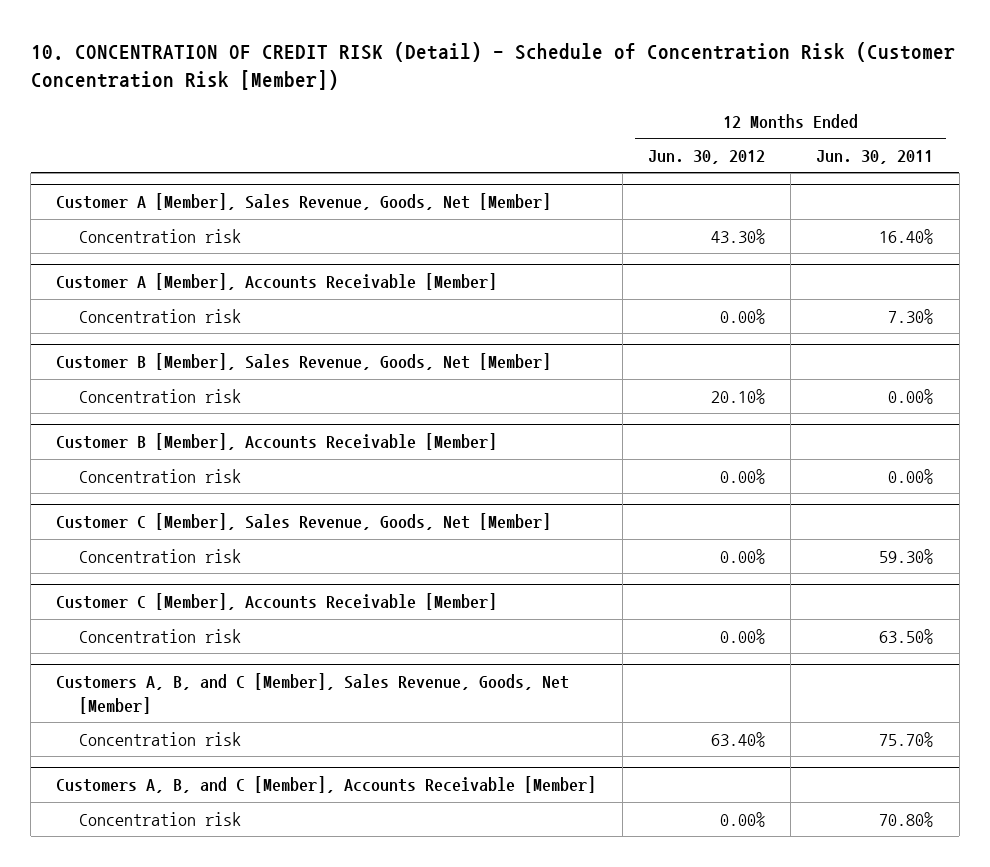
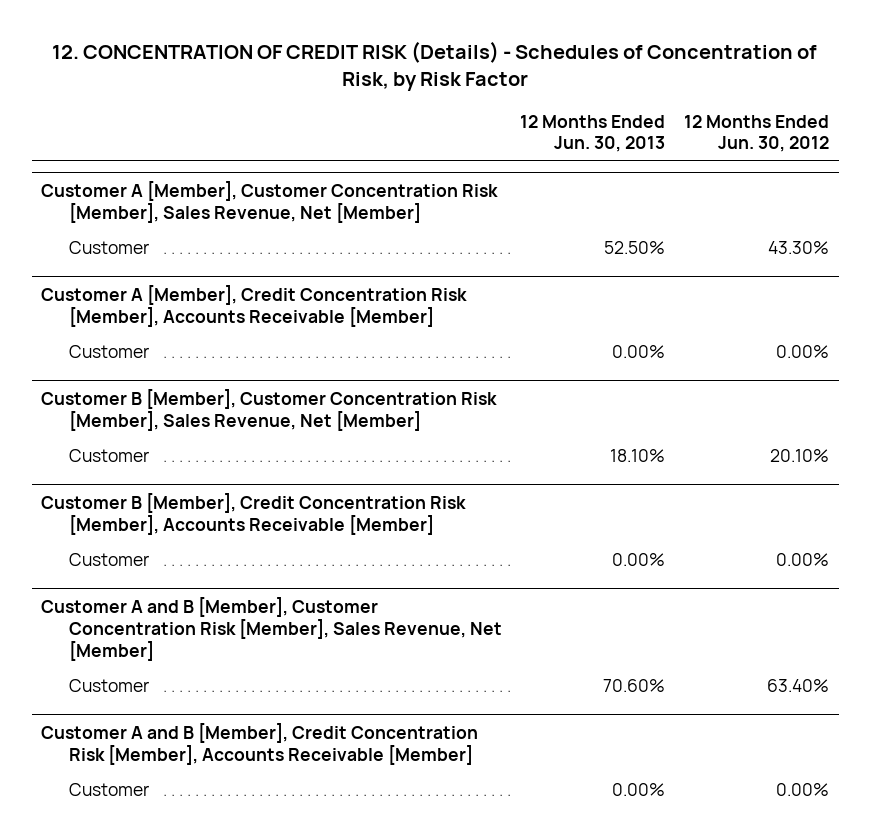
- 10. CONCENTRATION OF CREDIT RISK (Detail) - Schedule of Concentration Risk (Customer Concentration Risk [Member])
+ 12. CONCENTRATION OF CREDIT RISK (Details) - Schedules of Concentration of Risk, by Risk Factor
- | 12 Months Ended Jun. 30, 2012 | 12 Months Ended Jun. 30, 2011
+ | 12 Months Ended Jun. 30, 2013 | 12 Months Ended Jun. 30, 2012
- Customer A [Member], Sales Revenue, Goods, Net [Member]
- Concentration risk | 43.30% | 16.40%
- Customer A [Member], Accounts Receivable [Member]
- Concentration risk | 0.00% | 7.30%
- Customer B [Member], Sales Revenue, Goods, Net [Member]
- Concentration risk | 20.10% | 0.00%
- Customer B [Member], Accounts Receivable [Member]
- Concentration risk | 0.00% | 0.00%
- Customer C [Member], Sales Revenue, Goods, Net [Member]
- Concentration risk | 0.00% | 59.30%
- Customer C [Member], Accounts Receivable [Member]
- Concentration risk | 0.00% | 63.50%
- Customers A, B, and C [Member], Sales Revenue, Goods, Net [Member]
- Concentration risk | 63.40% | 75.70%
- Customers A, B, and C [Member], Accounts Receivable [Member]
- Concentration risk | 0.00% | 70.80%
+ Customer A [Member], Customer Concentration Risk [Member], Sales Revenue, Net [Member]
+ Customer | 52.50% | 43.30%
+ Customer A [Member], Credit Concentration Risk [Member], Accounts Receivable [Member]
+ Customer | 0.00% | 0.00%
+ Customer B [Member], Customer Concentration Risk [Member], Sales Revenue, Net [Member]
+ Customer | 18.10% | 20.10%
+ Customer B [Member], Credit Concentration Risk [Member], Accounts Receivable [Member]
+ Customer | 0.00% | 0.00%
+ Customer A and B [Member], Customer Concentration Risk [Member], Sales Revenue, Net [Member]
+ Customer | 70.60% | 63.40%
+ Customer A and B [Member], Credit Concentration Risk [Member], Accounts Receivable [Member]
+ Customer | 0.00% | 0.00%

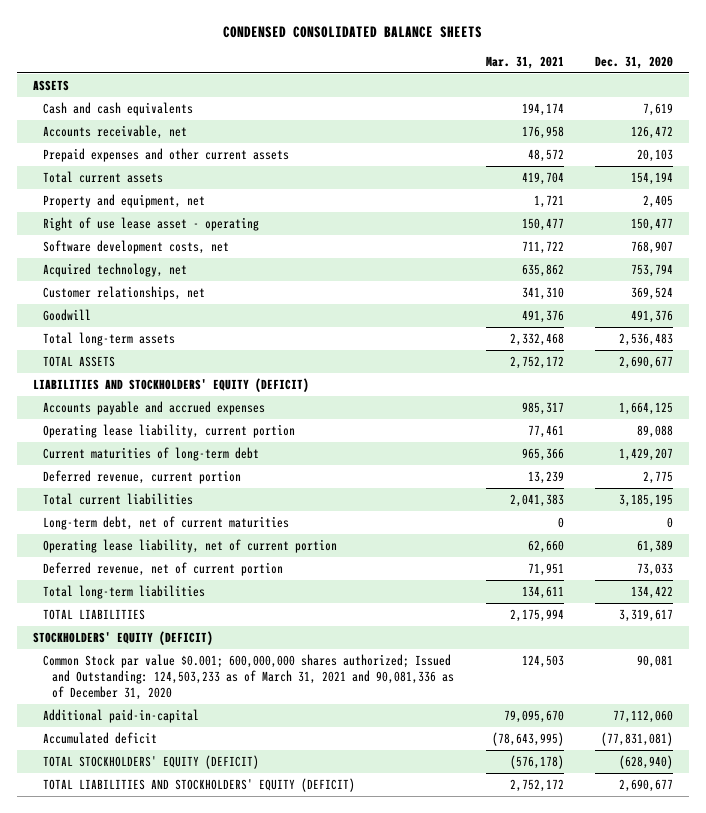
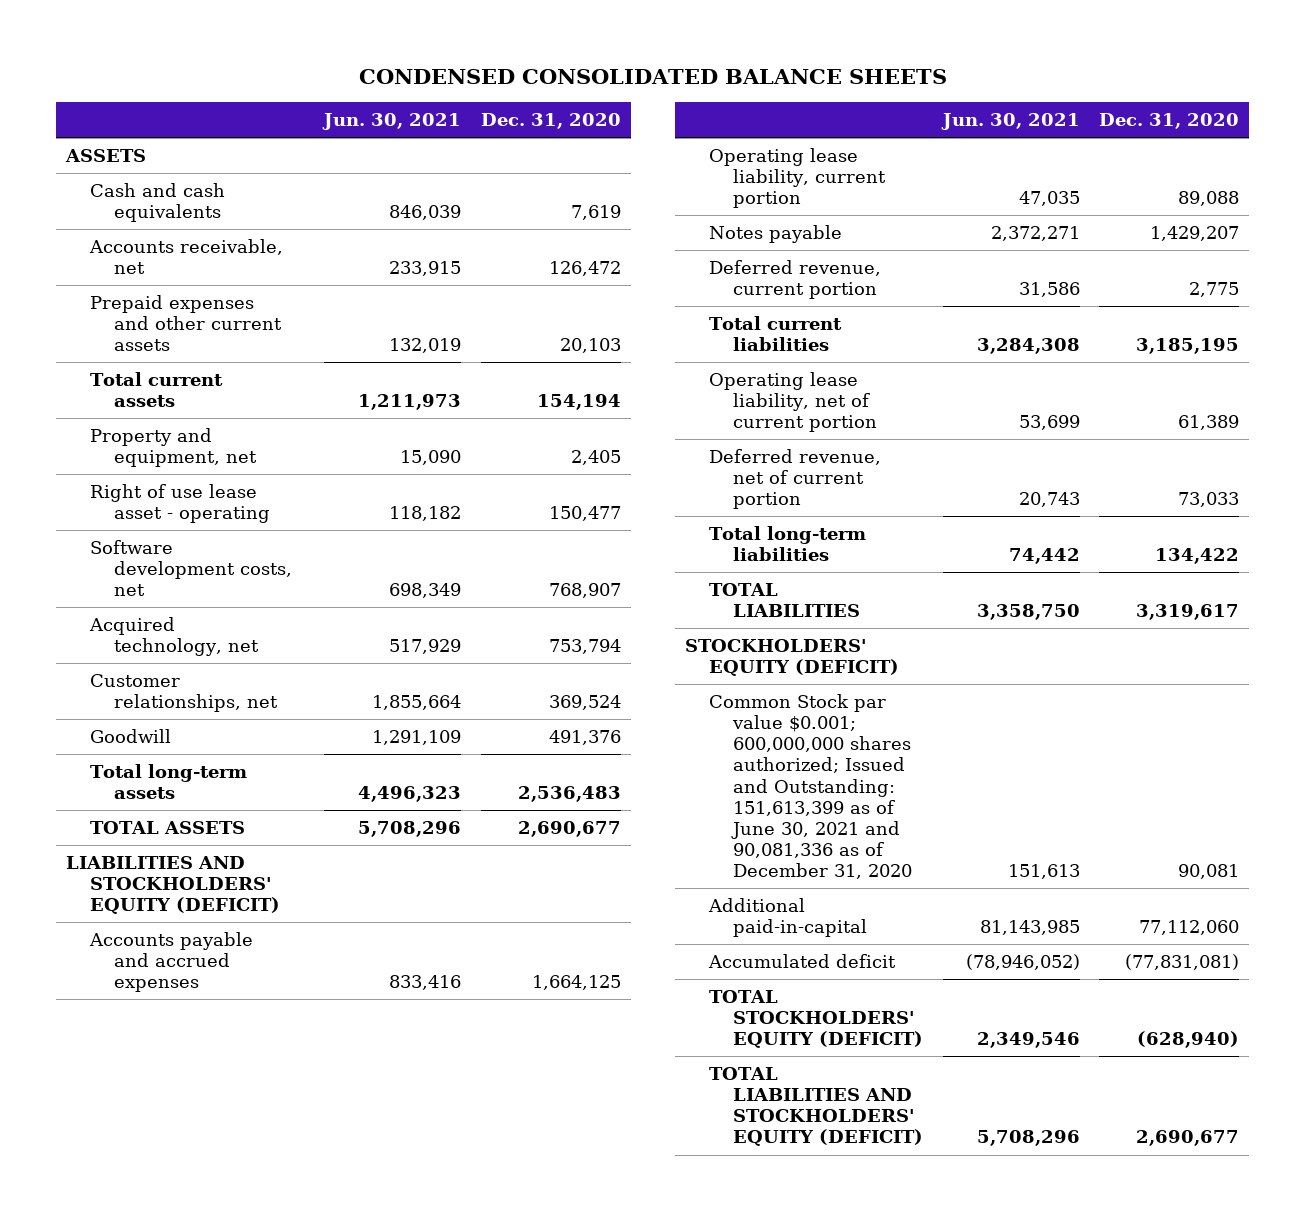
- | Mar. 31, 2021 | Dec. 31, 2020
+ | Jun. 30, 2021 | Dec. 31, 2020
- Current maturities of long-term debt | 965,366 | 1,429,207
+ Notes payable | 2,372,271 | 1,429,207
- Long-term debt, net of current maturities | 0 | 0
- Common Stock par value $0.001; 600,000,000 shares authorized; Issued and Outstanding: 124,503,233 as of March 31, 2021 and 90,081,336 as of December 31, 2020 | 124,503 | 90,081
+ Common Stock par value $0.001; 600,000,000 shares authorized; Issued and Outstanding: 151,613,399 as of June 30, 2021 and 90,081,336 as of December 31, 2020 | 151,613 | 90,081

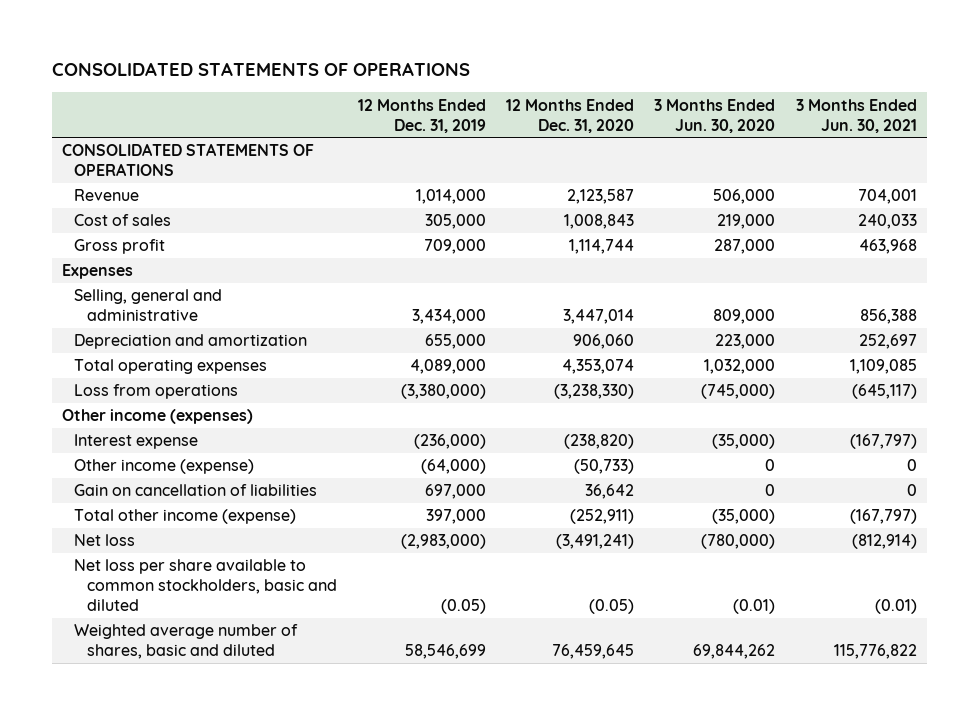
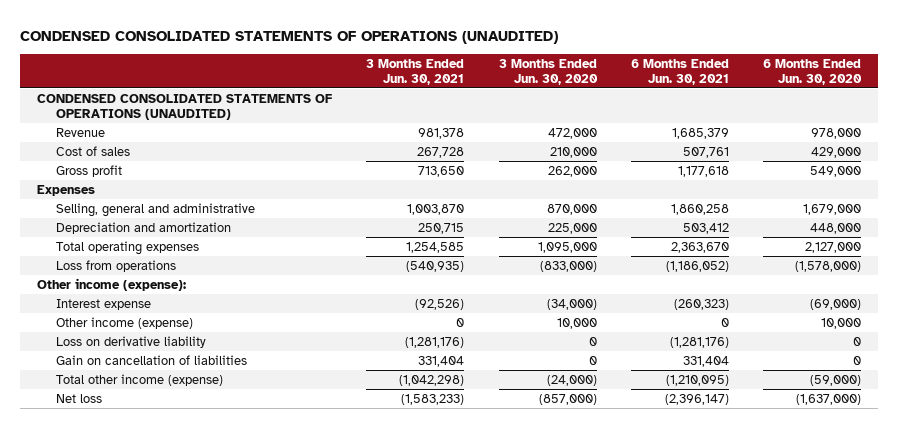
- CONSOLIDATED STATEMENTS OF OPERATIONS
+ CONDENSED CONSOLIDATED STATEMENTS OF OPERATIONS (UNAUDITED)
- | 12 Months Ended Dec. 31, 2019 | 12 Months Ended Dec. 31, 2020 | 3 Months Ended Jun. 30, 2020 | 3 Months Ended Jun. 30, 2021
+ | 3 Months Ended Jun. 30, 2021 | 3 Months Ended Jun. 30, 2020 | 6 Months Ended Jun. 30, 2021 | 6 Months Ended Jun. 30, 2020
- CONSOLIDATED STATEMENTS OF OPERATIONS
- Revenue | 1,014,000 | 2,123,587 | 506,000 | 704,001
- Cost of sales | 305,000 | 1,008,843 | 219,000 | 240,033
- Gross profit | 709,000 | 1,114,744 | 287,000 | 463,968
+ CONDENSED CONSOLIDATED STATEMENTS OF OPERATIONS (UNAUDITED)
+ Revenue | 981,378 | 472,000 | 1,685,379 | 978,000
+ Cost of sales | 267,728 | 210,000 | 507,761 | 429,000
+ Gross profit | 713,650 | 262,000 | 1,177,618 | 549,000
- Selling, general and administrative | 3,434,000 | 3,447,014 | 809,000 | 856,388
- Depreciation and amortization | 655,000 | 906,060 | 223,000 | 252,697
- Total operating expenses | 4,089,000 | 4,353,074 | 1,032,000 | 1,109,085
- Loss from operations | (3,380,000) | (3,238,330) | (745,000) | (645,117)
- Other income (expenses)
- Interest expense | (236,000) | (238,820) | (35,000) | (167,797)
- Other income (expense) | (64,000) | (50,733) | 0 | 0
- Gain on cancellation of liabilities | 697,000 | 36,642 | 0 | 0
- Total other income (expense) | 397,000 | (252,911) | (35,000) | (167,797)
- Net loss | (2,983,000) | (3,491,241) | (780,000) | (812,914)
- Net loss per share available to common stockholders, basic and diluted | (0.05) | (0.05) | (0.01) | (0.01)
- Weighted average number of shares, basic and diluted | 58,546,699 | 76,459,645 | 69,844,262 | 115,776,822
+ Selling, general and administrative | 1,003,870 | 870,000 | 1,860,258 | 1,679,000
+ Depreciation and amortization | 250,715 | 225,000 | 503,412 | 448,000
+ Total operating expenses | 1,254,585 | 1,095,000 | 2,363,670 | 2,127,000
+ Loss from operations | (540,935) | (833,000) | (1,186,052) | (1,578,000)
+ Other income (expense):
+ Interest expense | (92,526) | (34,000) | (260,323) | (69,000)
+ Other income (expense) | 0 | 10,000 | 0 | 10,000
+ Loss on derivative liability | (1,281,176) | 0 | (1,281,176) | 0
+ Gain on cancellation of liabilities | 331,404 | 0 | 331,404 | 0
+ Total other income (expense) | (1,042,298) | (24,000) | (1,210,095) | (59,000)
+ Net loss | (1,583,233) | (857,000) | (2,396,147) | (1,637,000)

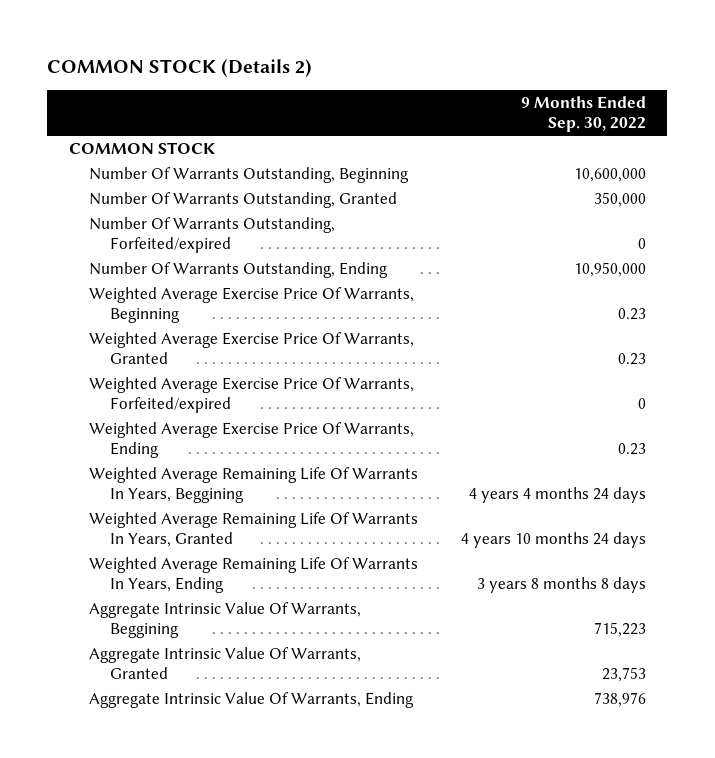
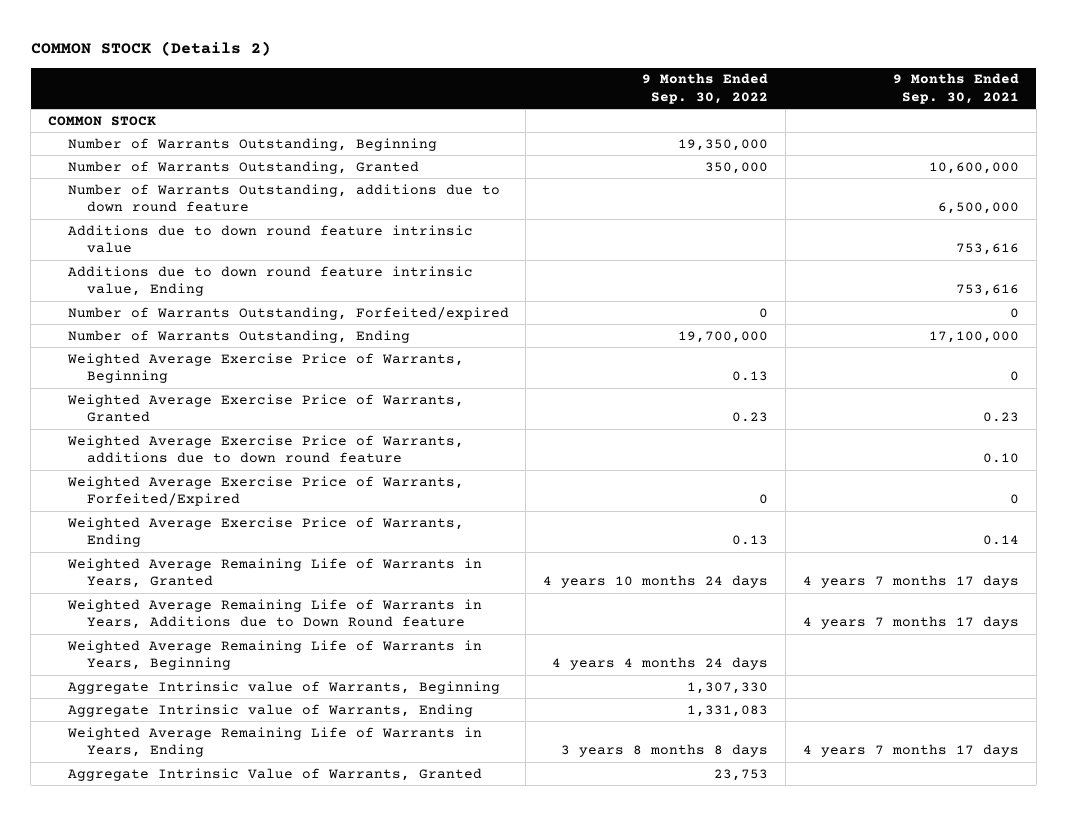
- | 9 Months Ended Sep. 30, 2022
+ | 9 Months Ended Sep. 30, 2022 | 9 Months Ended Sep. 30, 2021
- Number Of Warrants Outstanding, Beginning | 10,600,000
- Number Of Warrants Outstanding, Granted | 350,000
- Number Of Warrants Outstanding, Forfeited/expired | 0
- Number Of Warrants Outstanding, Ending | 10,950,000
- Weighted Average Exercise Price Of Warrants, Beginning | 0.23
- Weighted Average Exercise Price Of Warrants, Granted | 0.23
- Weighted Average Exercise Price Of Warrants, Forfeited/expired | 0
- Weighted Average Exercise Price Of Warrants, Ending | 0.23
- Weighted Average Remaining Life Of Warrants In Years, Beggining | 4 years 4 months 24 days
- Weighted Average Remaining Life Of Warrants In Years, Granted | 4 years 10 months 24 days
- Weighted Average Remaining Life Of Warrants In Years, Ending | 3 years 8 months 8 days
- Aggregate Intrinsic Value Of Warrants, Beggining | 715,223
- Aggregate Intrinsic Value Of Warrants, Granted | 23,753
- Aggregate Intrinsic Value Of Warrants, Ending | 738,976
+ Number of Warrants Outstanding, Beginning | 19,350,000 |
+ Number of Warrants Outstanding, Granted | 350,000 | 10,600,000
+ Number of Warrants Outstanding, additions due to down round feature | | 6,500,000
+ Additions due to down round feature intrinsic value | | 753,616
+ Additions due to down round feature intrinsic value, Ending | | 753,616
+ Number of Warrants Outstanding, Forfeited/expired | 0 | 0
+ Number of Warrants Outstanding, Ending | 19,700,000 | 17,100,000
+ Weighted Average Exercise Price of Warrants, Beginning | 0.13 | 0
+ Weighted Average Exercise Price of Warrants, Granted | 0.23 | 0.23
+ Weighted Average Exercise Price of Warrants, additions due to down round feature | | 0.10
+ Weighted Average Exercise Price of Warrants, Forfeited/Expired | 0 | 0
+ Weighted Average Exercise Price of Warrants, Ending | 0.13 | 0.14
+ Weighted Average Remaining Life of Warrants in Years, Granted | 4 years 10 months 24 days | 4 years 7 months 17 days
+ Weighted Average Remaining Life of Warrants in Years, Additions due to Down Round feature | | 4 years 7 months 17 days
+ Weighted Average Remaining Life of Warrants in Years, Beginning | 4 years 4 months 24 days |
+ Aggregate Intrinsic value of Warrants, Beginning | 1,307,330 |
+ Aggregate Intrinsic value of Warrants, Ending | 1,331,083 |
+ Weighted Average Remaining Life of Warrants in Years, Ending | 3 years 8 months 8 days | 4 years 7 months 17 days
+ Aggregate Intrinsic Value of Warrants, Granted | 23,753 |

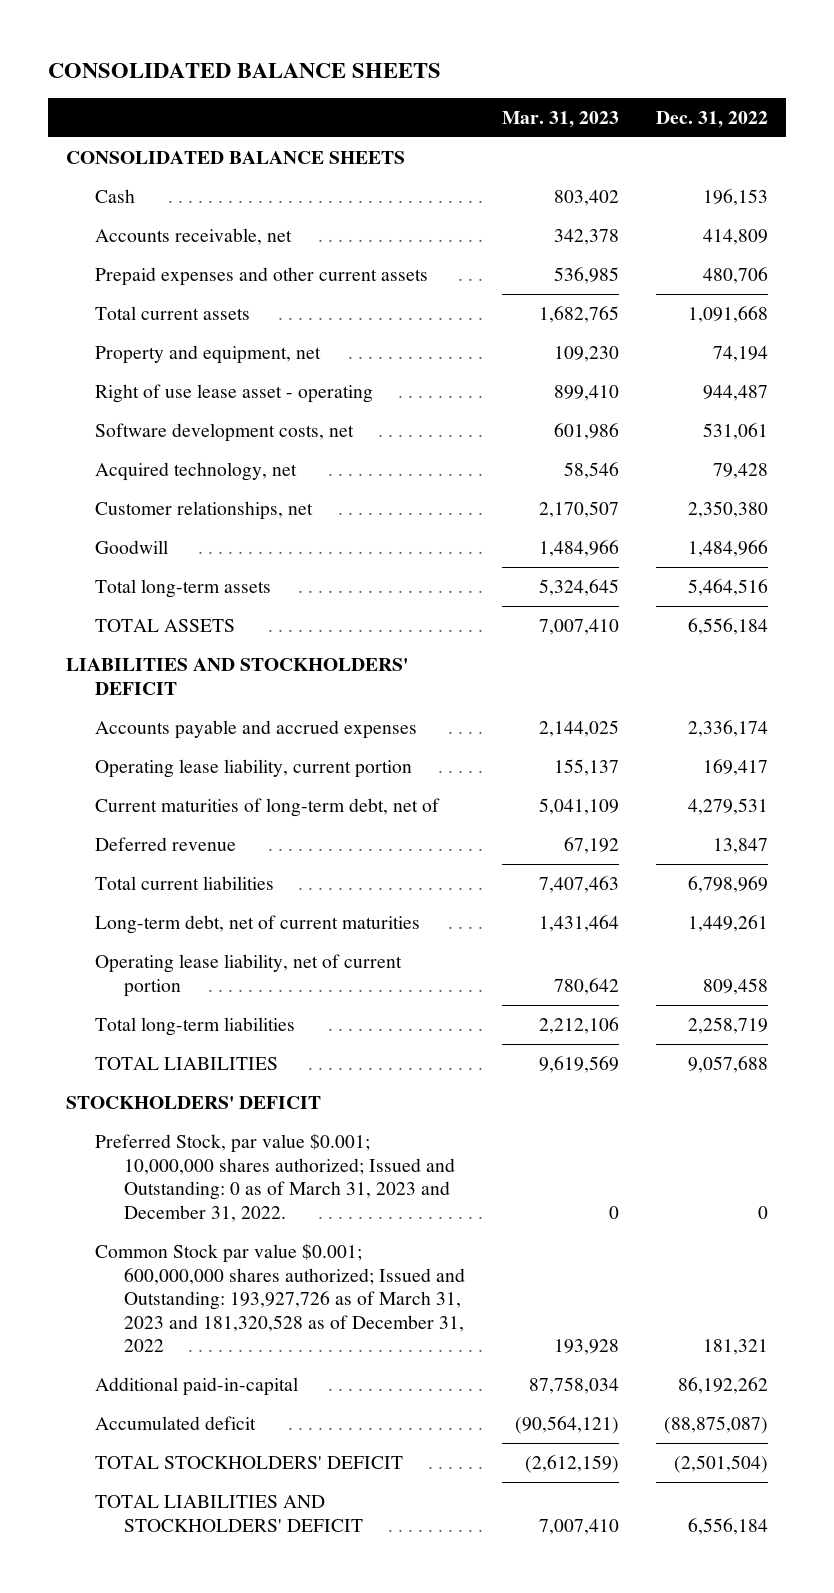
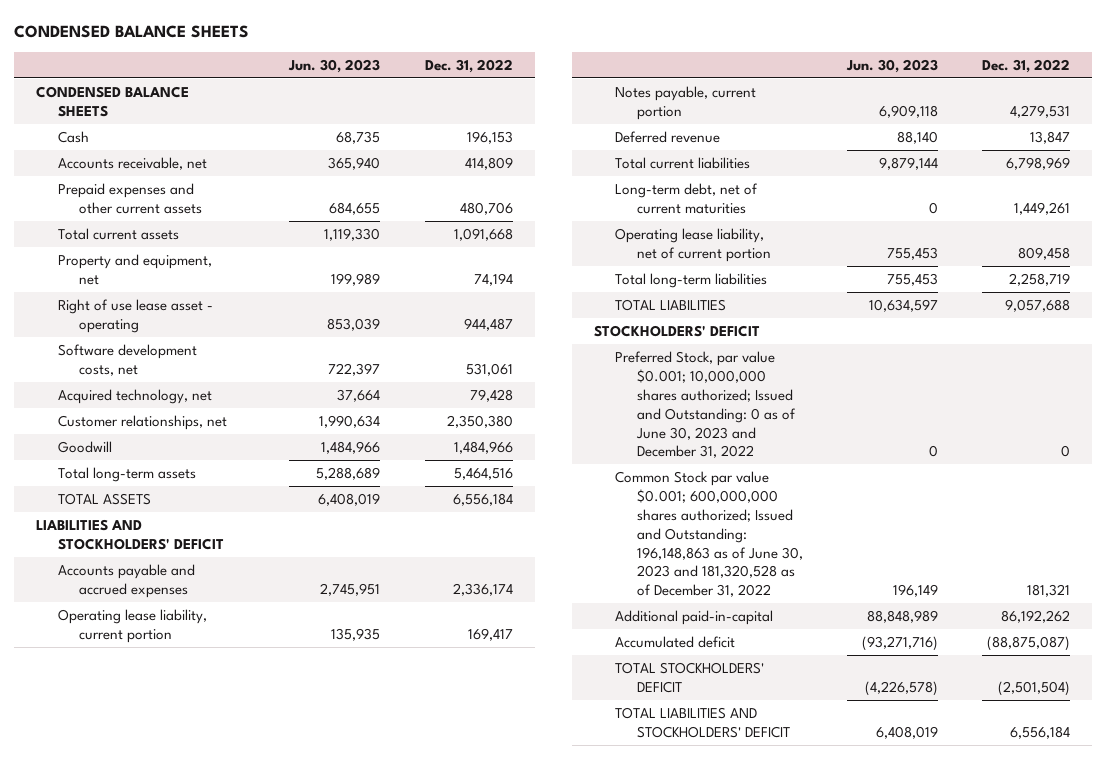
- CONSOLIDATED BALANCE SHEETS
+ CONDENSED BALANCE SHEETS
- | Mar. 31, 2023 | Dec. 31, 2022
+ | Jun. 30, 2023 | Dec. 31, 2022
- CONSOLIDATED BALANCE SHEETS
+ CONDENSED BALANCE SHEETS
- Current maturities of long-term debt, net of | 5,041,109 | 4,279,531
+ Notes payable, current portion | 6,909,118 | 4,279,531
- Preferred Stock, par value $0.001; 10,000,000 shares authorized; Issued and Outstanding: 0 as of March 31, 2023 and December 31, 2022. | 0 | 0
- Common Stock par value $0.001; 600,000,000 shares authorized; Issued and Outstanding: 193,927,726 as of March 31, 2023 and 181,320,528 as of December 31, 2022 | 193,928 | 181,321
+ Preferred Stock, par value $0.001; 10,000,000 shares authorized; Issued and Outstanding: 0 as of June 30, 2023 and December 31, 2022 | 0 | 0
+ Common Stock par value $0.001; 600,000,000 shares authorized; Issued and Outstanding: 196,148,863 as of June 30, 2023 and 181,320,528 as of December 31, 2022 | 196,149 | 181,321

